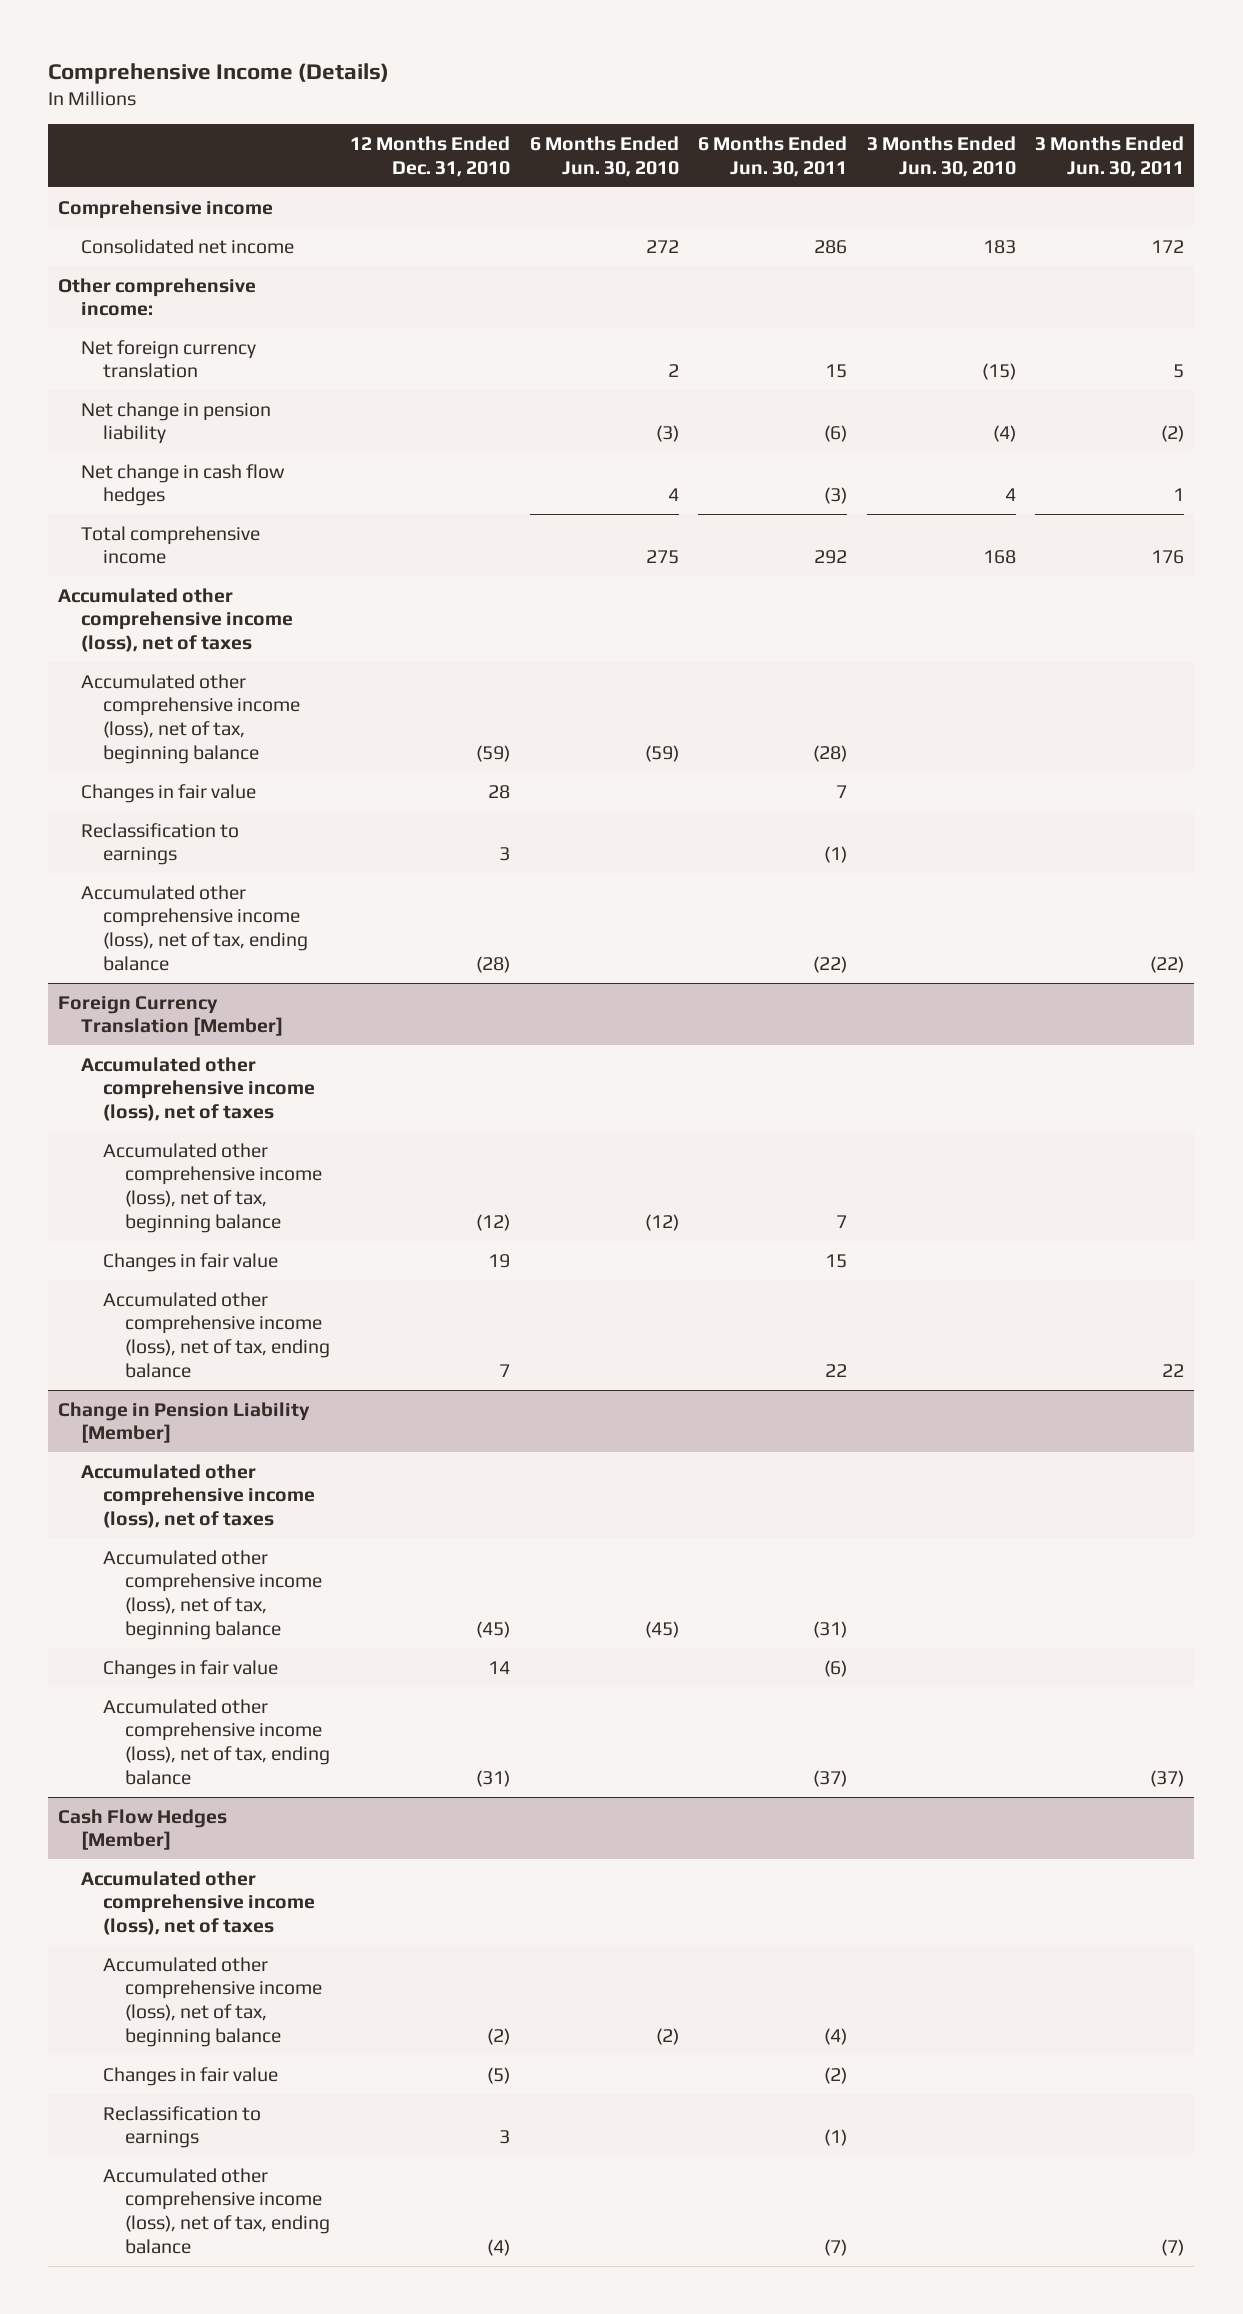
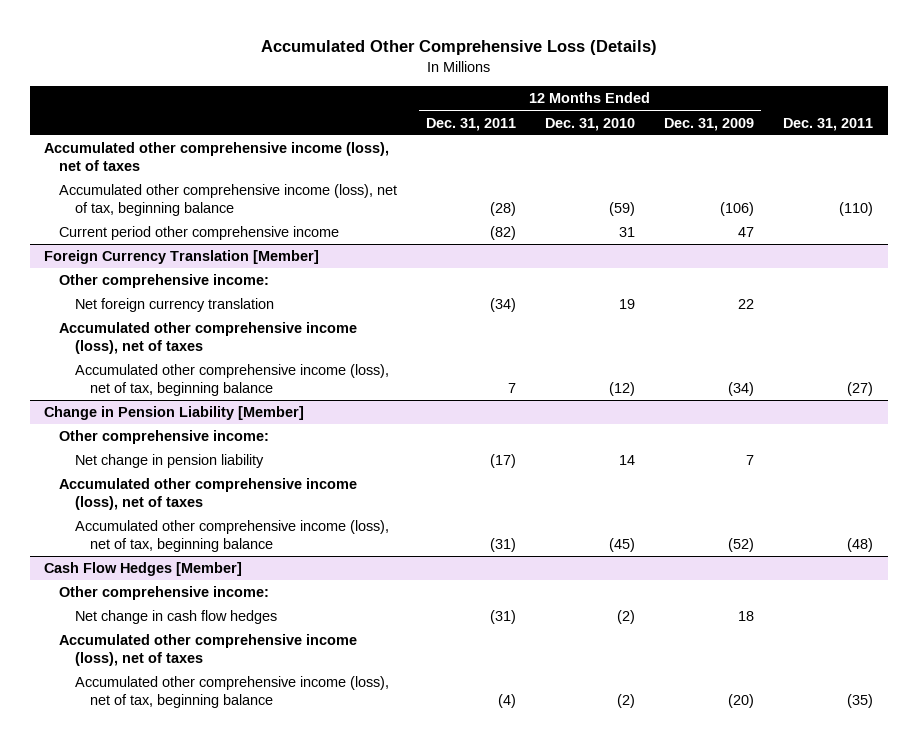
- Comprehensive Income (Details)
+ Accumulated Other Comprehensive Loss (Details)
- | 12 Months Ended Dec. 31, 2010 | 6 Months Ended Jun. 30, 2010 | 6 Months Ended Jun. 30, 2011 | 3 Months Ended Jun. 30, 2010 | 3 Months Ended Jun. 30, 2011
+ | 12 Months Ended Dec. 31, 2011 | 12 Months Ended Dec. 31, 2010 | 12 Months Ended Dec. 31, 2009 | Dec. 31, 2011
- Comprehensive income
- Consolidated net income | | 272 | 286 | 183 | 172
- Other comprehensive income:
- Net foreign currency translation | | 2 | 15 | (15) | 5
- Net change in pension liability | | (3) | (6) | (4) | (2)
- Net change in cash flow hedges | | 4 | (3) | 4 | 1
- Total comprehensive income | | 275 | 292 | 168 | 176
- Changes in fair value | 28 | | 7 | |
- Reclassification to earnings | 3 | | (1) | |
- Accumulated other comprehensive income (loss), net of tax, ending balance | (28) | | (22) | | (22)
+ Current period other comprehensive income | (82) | 31 | 47 |
@ Foreign Currency Translation [Member]
+ Other comprehensive income:
+ Net foreign currency translation | (34) | 19 | 22 |
- Changes in fair value | 19 | | 15 | |
- Accumulated other comprehensive income (loss), net of tax, ending balance | 7 | | 22 | | 22
@ Change in Pension Liability [Member]
+ Other comprehensive income:
+ Net change in pension liability | (17) | 14 | 7 |
- Changes in fair value | 14 | | (6) | |
- Accumulated other comprehensive income (loss), net of tax, ending balance | (31) | | (37) | | (37)
@ Cash Flow Hedges [Member]
+ Other comprehensive income:
+ Net change in cash flow hedges | (31) | (2) | 18 |
- Changes in fair value | (5) | | (2) | |
- Reclassification to earnings | 3 | | (1) | |
- Accumulated other comprehensive income (loss), net of tax, ending balance | (4) | | (7) | | (7)

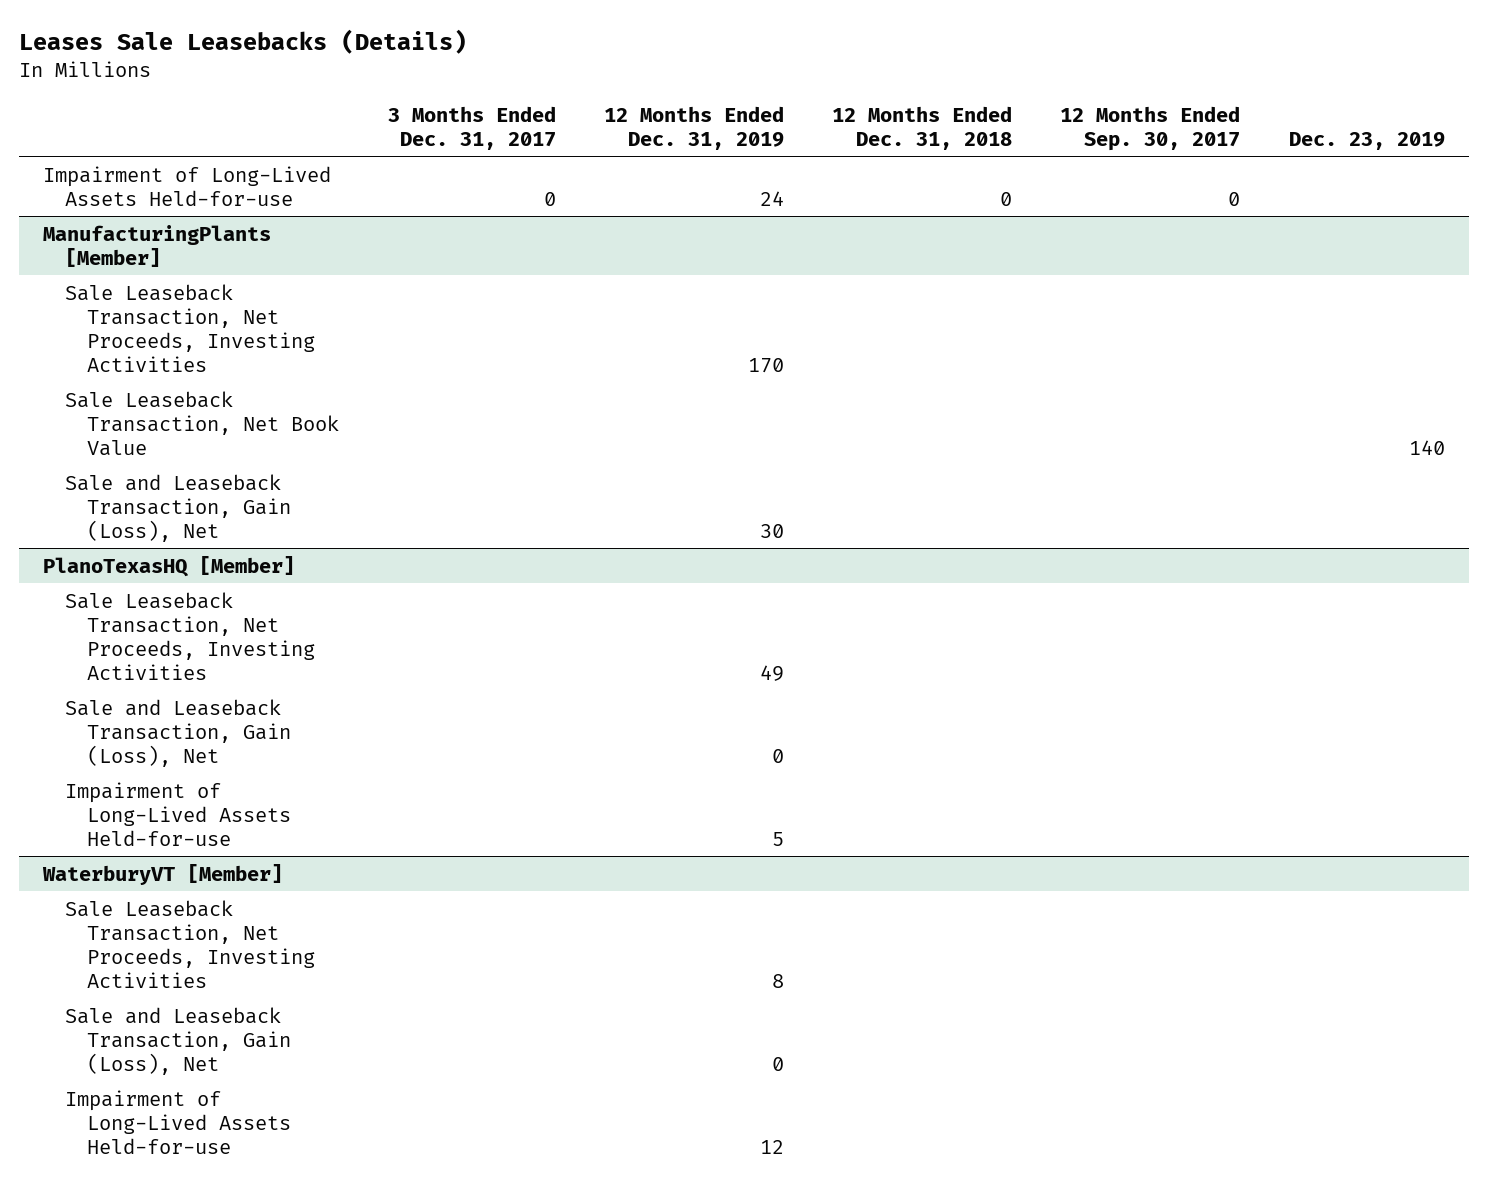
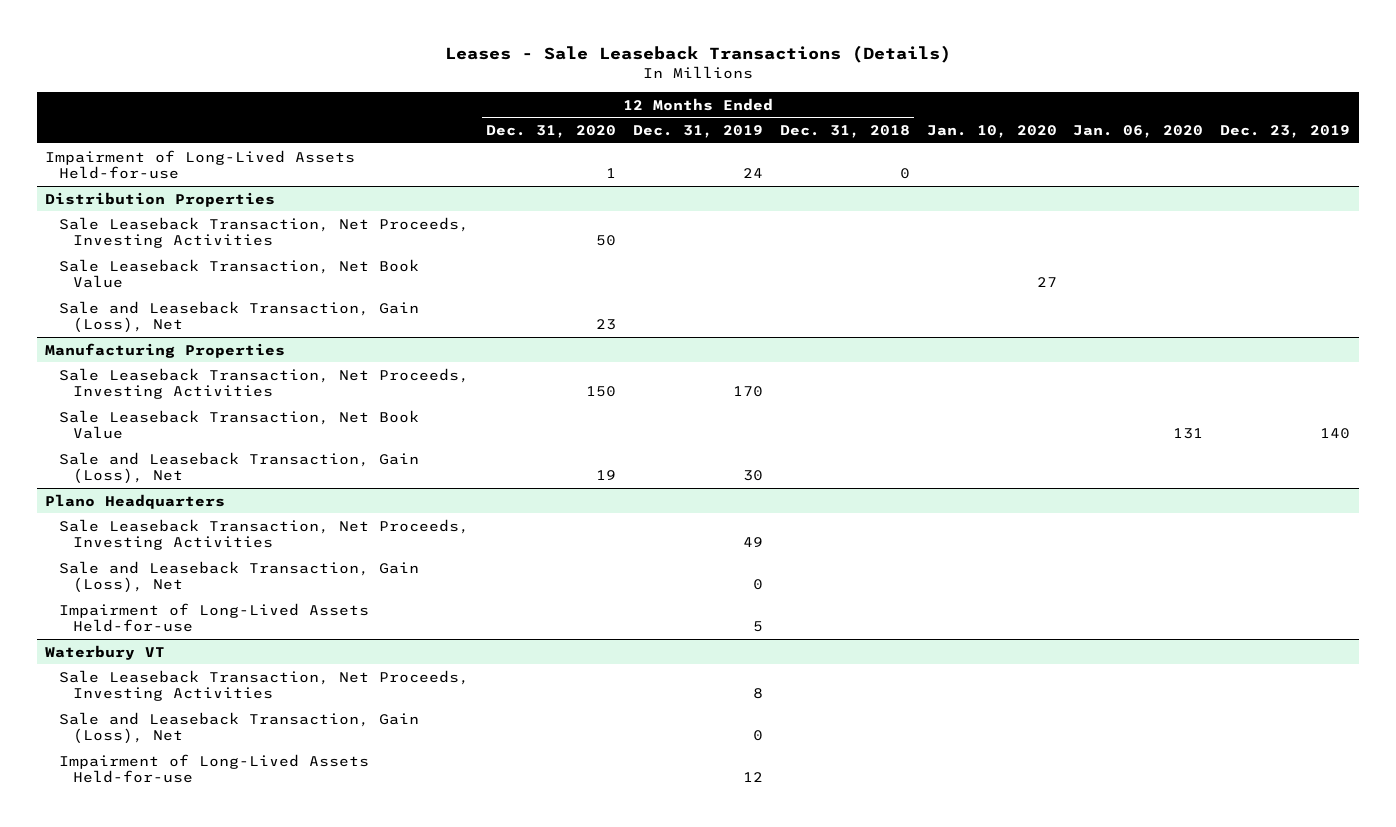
- Leases Sale Leasebacks (Details)
+ Leases - Sale Leaseback Transactions (Details)
- | 3 Months Ended Dec. 31, 2017 | 12 Months Ended Dec. 31, 2019 | 12 Months Ended Dec. 31, 2018 | 12 Months Ended Sep. 30, 2017 | Dec. 23, 2019
+ | 12 Months Ended Dec. 31, 2020 | 12 Months Ended Dec. 31, 2019 | 12 Months Ended Dec. 31, 2018 | Jan. 10, 2020 | Jan. 06, 2020 | Dec. 23, 2019
- ManufacturingPlants [Member]
+ Distribution Properties
+ Sale Leaseback Transaction, Net Proceeds, Investing Activities | 50 | | | | |
+ Sale Leaseback Transaction, Net Book Value | | | | 27 | |
+ Sale and Leaseback Transaction, Gain (Loss), Net | 23 | | | | |
+ Manufacturing Properties
- PlanoTexasHQ [Member]
+ Plano Headquarters
- WaterburyVT [Member]
+ Waterbury VT

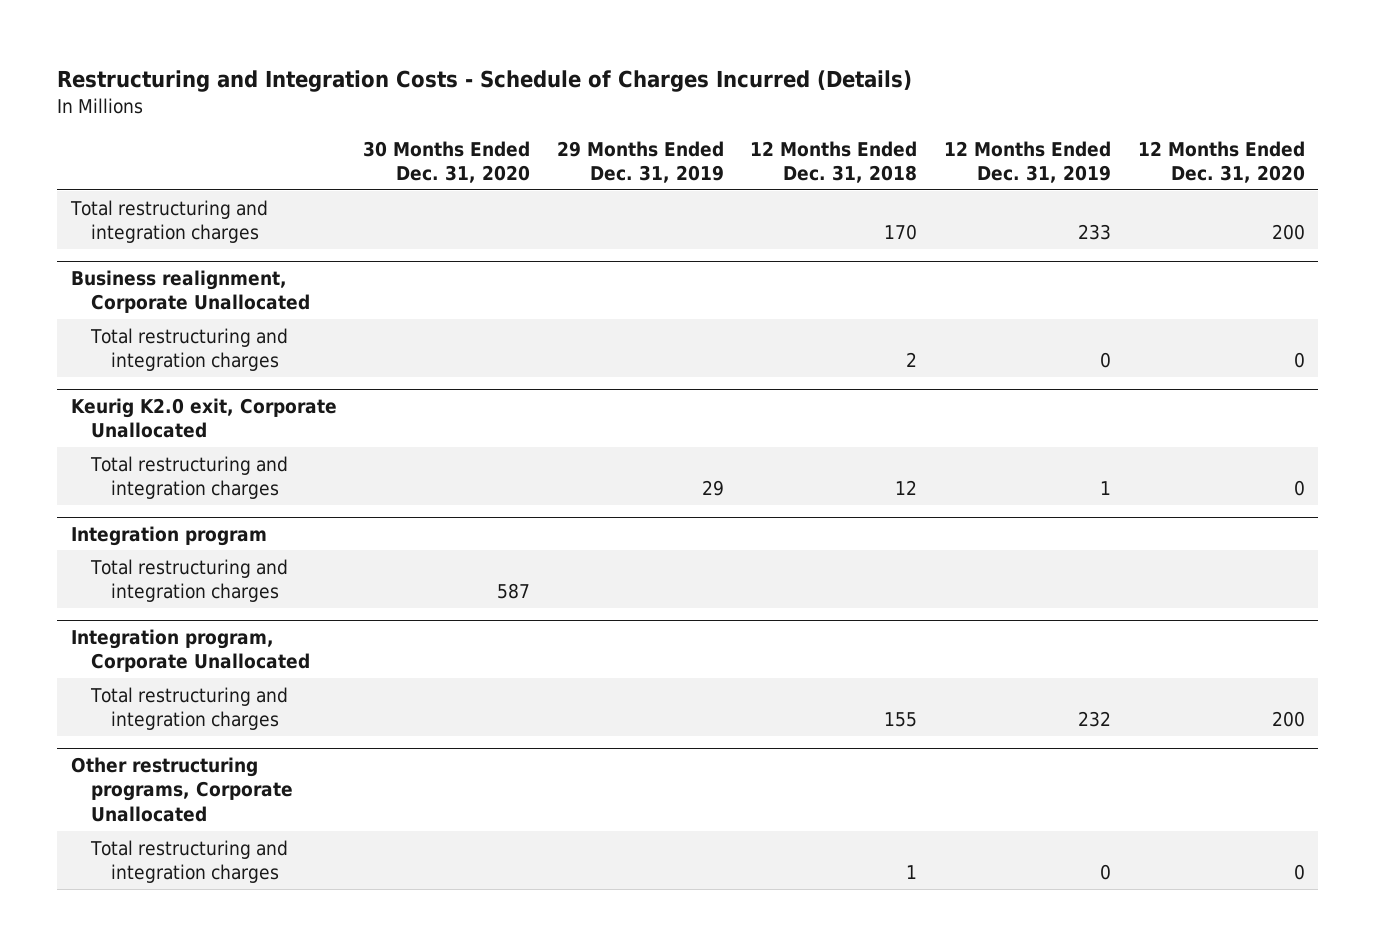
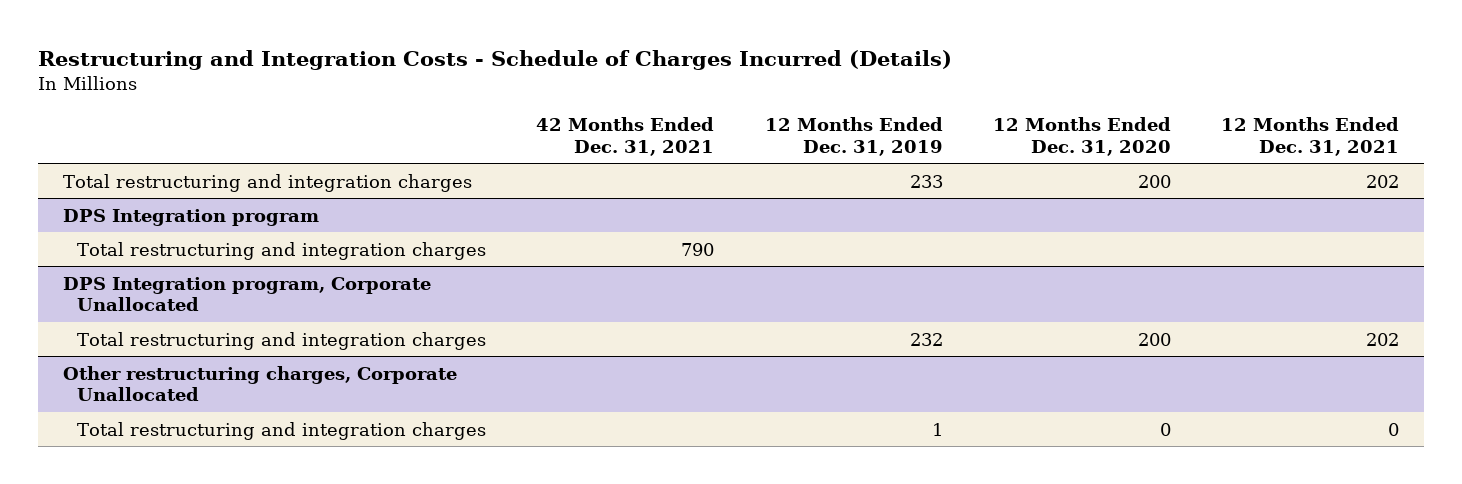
- | 30 Months Ended Dec. 31, 2020 | 29 Months Ended Dec. 31, 2019 | 12 Months Ended Dec. 31, 2018 | 12 Months Ended Dec. 31, 2019 | 12 Months Ended Dec. 31, 2020
+ | 42 Months Ended Dec. 31, 2021 | 12 Months Ended Dec. 31, 2019 | 12 Months Ended Dec. 31, 2020 | 12 Months Ended Dec. 31, 2021
- Business realignment, Corporate Unallocated
- Total restructuring and integration charges | | | 2 | 0 | 0
- Keurig K2.0 exit, Corporate Unallocated
- Total restructuring and integration charges | | 29 | 12 | 1 | 0
- Integration program
+ DPS Integration program
- Integration program, Corporate Unallocated
+ DPS Integration program, Corporate Unallocated
- Other restructuring programs, Corporate Unallocated
- Total restructuring and integration charges | | | 1 | 0 | 0
+ Other restructuring charges, Corporate Unallocated
+ Total restructuring and integration charges | | 1 | 0 | 0

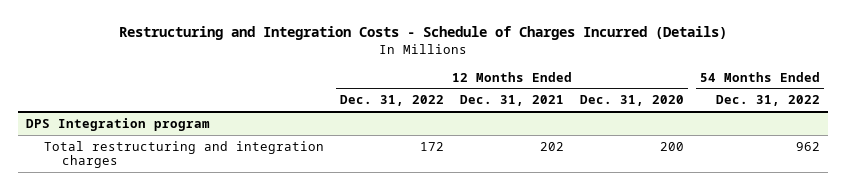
- | 42 Months Ended Dec. 31, 2021 | 12 Months Ended Dec. 31, 2019 | 12 Months Ended Dec. 31, 2020 | 12 Months Ended Dec. 31, 2021
+ | 12 Months Ended Dec. 31, 2022 | 12 Months Ended Dec. 31, 2021 | 12 Months Ended Dec. 31, 2020 | 54 Months Ended Dec. 31, 2022
- Total restructuring and integration charges | | 233 | 200 | 202
@ DPS Integration program
- Total restructuring and integration charges | 790 | | |
- DPS Integration program, Corporate Unallocated
- Other restructuring charges, Corporate Unallocated
- Total restructuring and integration charges | | 1 | 0 | 0

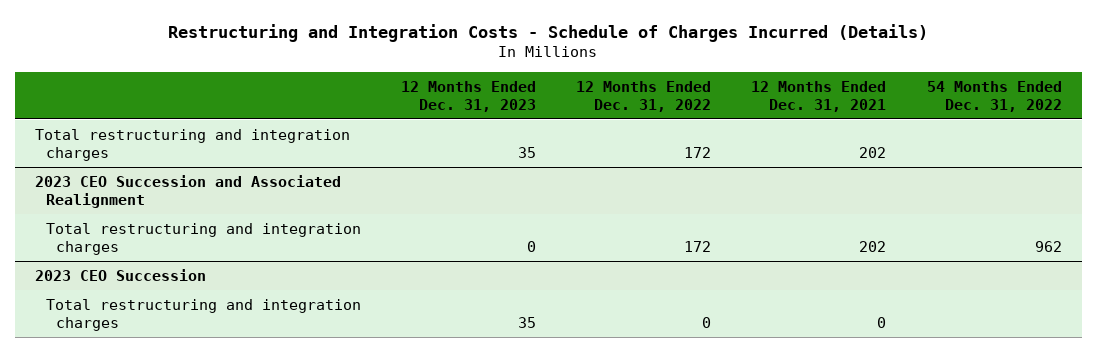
- | 12 Months Ended Dec. 31, 2022 | 12 Months Ended Dec. 31, 2021 | 12 Months Ended Dec. 31, 2020 | 54 Months Ended Dec. 31, 2022
+ | 12 Months Ended Dec. 31, 2023 | 12 Months Ended Dec. 31, 2022 | 12 Months Ended Dec. 31, 2021 | 54 Months Ended Dec. 31, 2022
- DPS Integration program
+ Total restructuring and integration charges | 35 | 172 | 202 |
+ 2023 CEO Succession and Associated Realignment
+ 2023 CEO Succession
+ Total restructuring and integration charges | 35 | 0 | 0 |

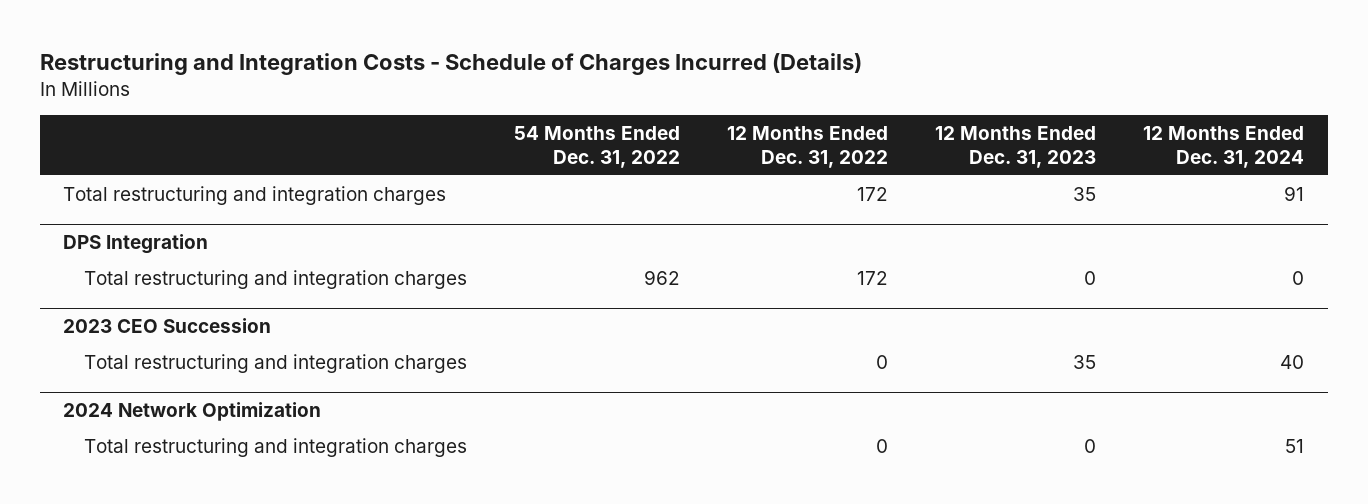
- | 12 Months Ended Dec. 31, 2023 | 12 Months Ended Dec. 31, 2022 | 12 Months Ended Dec. 31, 2021 | 54 Months Ended Dec. 31, 2022
+ | 54 Months Ended Dec. 31, 2022 | 12 Months Ended Dec. 31, 2022 | 12 Months Ended Dec. 31, 2023 | 12 Months Ended Dec. 31, 2024
- 2023 CEO Succession and Associated Realignment
+ DPS Integration
+ 2024 Network Optimization
+ Total restructuring and integration charges | | 0 | 0 | 51

